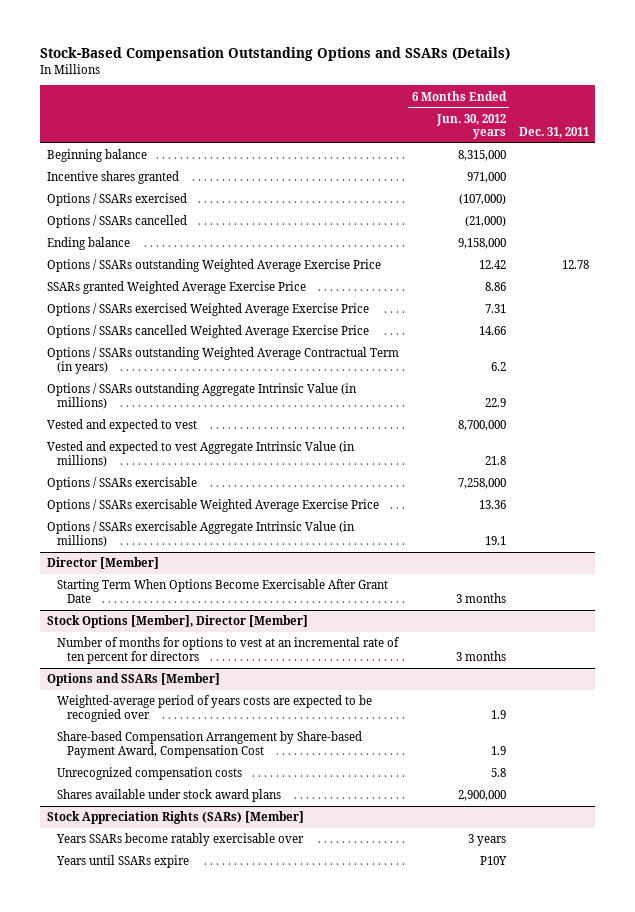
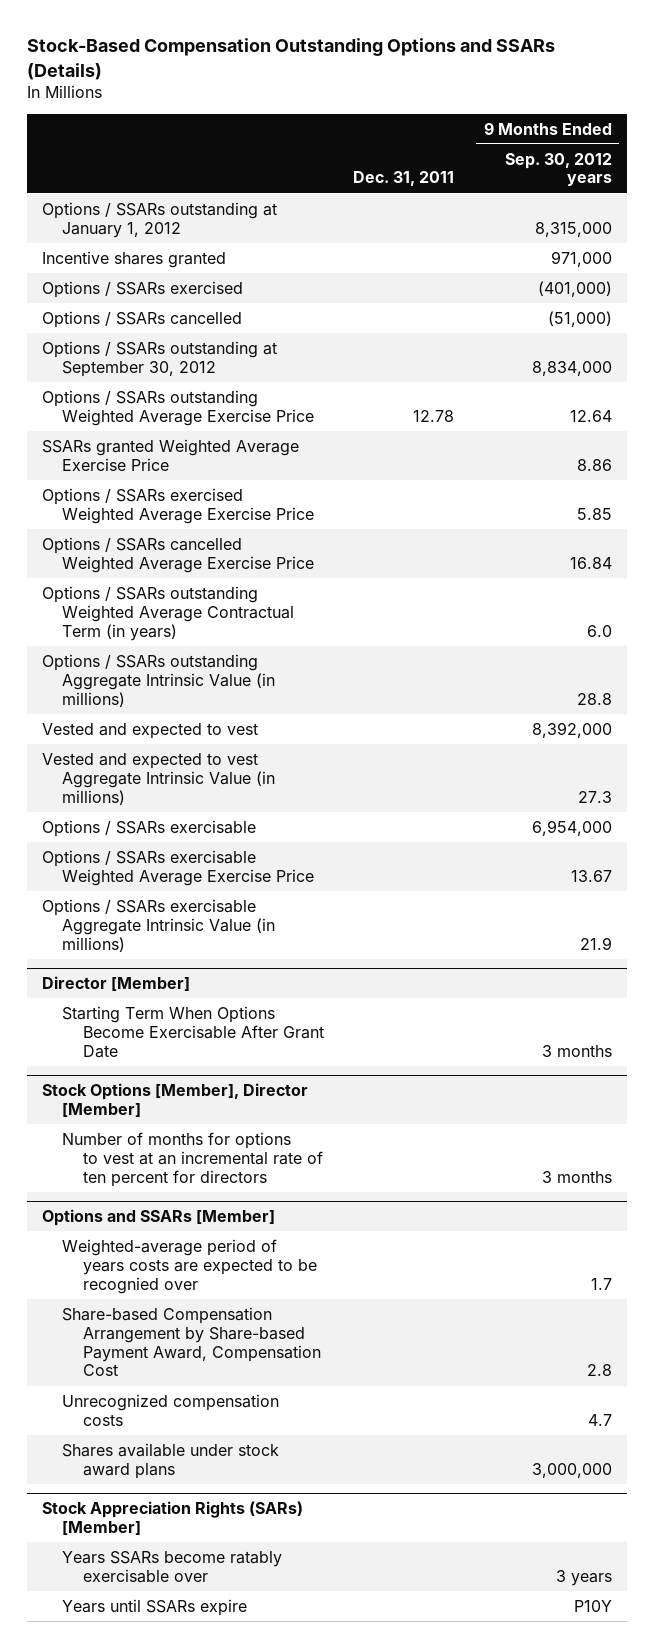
- | 6 Months Ended Jun. 30, 2012 years | Dec. 31, 2011
+ | Dec. 31, 2011 | 9 Months Ended Sep. 30, 2012 years
- Beginning balance | 8,315,000 |
+ Options / SSARs outstanding at January 1, 2012 | | 8,315,000
- Ending balance | 9,158,000 |
+ Options / SSARs outstanding at September 30, 2012 | | 8,834,000

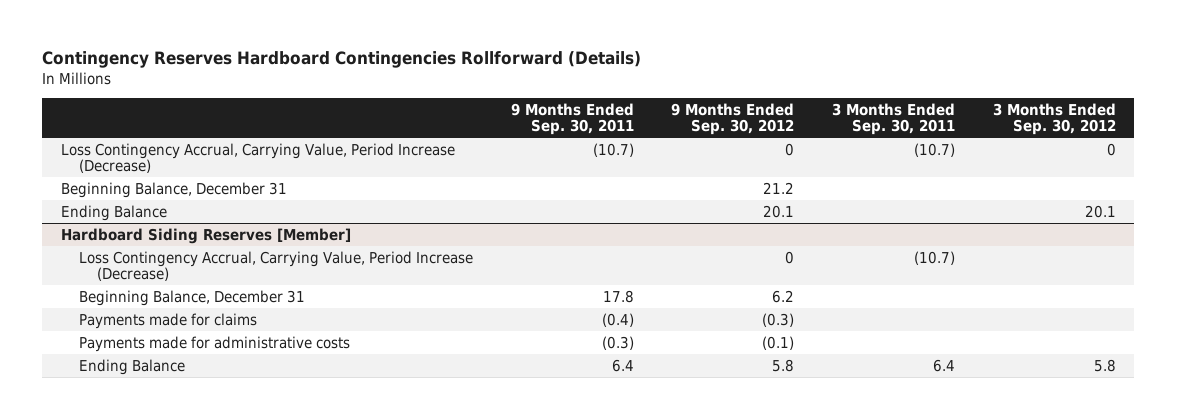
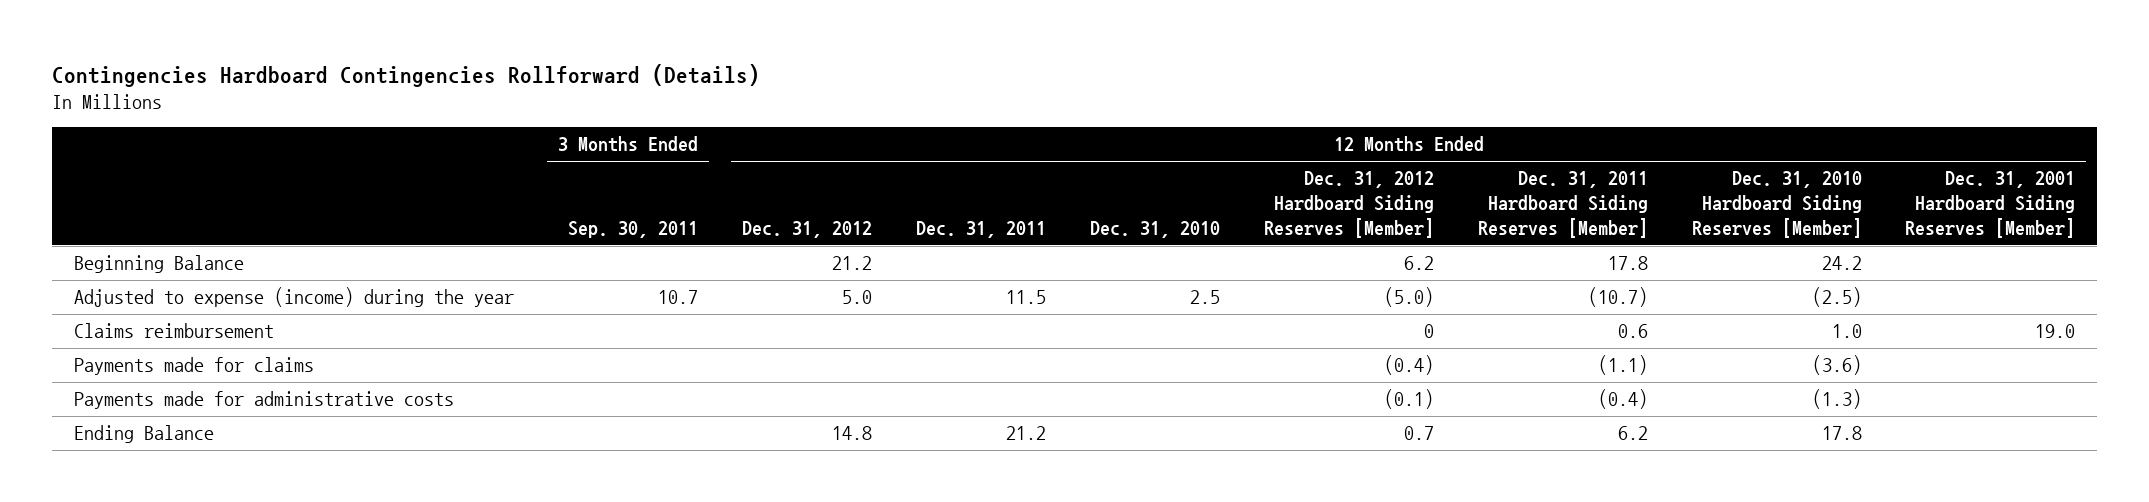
- Contingency Reserves Hardboard Contingencies Rollforward (Details)
+ Contingencies Hardboard Contingencies Rollforward (Details)
- | 9 Months Ended Sep. 30, 2011 | 9 Months Ended Sep. 30, 2012 | 3 Months Ended Sep. 30, 2011 | 3 Months Ended Sep. 30, 2012
+ | 3 Months Ended Sep. 30, 2011 | 12 Months Ended Dec. 31, 2012 | 12 Months Ended Dec. 31, 2011 | 12 Months Ended Dec. 31, 2010 | 12 Months Ended Dec. 31, 2012 Hardboard Siding Reserves [Member] | 12 Months Ended Dec. 31, 2011 Hardboard Siding Reserves [Member] | 12 Months Ended Dec. 31, 2010 Hardboard Siding Reserves [Member] | 12 Months Ended Dec. 31, 2001 Hardboard Siding Reserves [Member]
- Loss Contingency Accrual, Carrying Value, Period Increase (Decrease) | (10.7) | 0 | (10.7) | 0
- Beginning Balance, December 31 | | 21.2 | |
+ Beginning Balance | | 21.2 | | | 6.2 | 17.8 | 24.2 |
+ Adjusted to expense (income) during the year | 10.7 | 5.0 | 11.5 | 2.5 | (5.0) | (10.7) | (2.5) |
+ Claims reimbursement | | | | | 0 | 0.6 | 1.0 | 19.0
+ Payments made for claims | | | | | (0.4) | (1.1) | (3.6) |
+ Payments made for administrative costs | | | | | (0.1) | (0.4) | (1.3) |
- Hardboard Siding Reserves [Member]
- Loss Contingency Accrual, Carrying Value, Period Increase (Decrease) | | 0 | (10.7) |
- Beginning Balance, December 31 | 17.8 | 6.2 | |
- Payments made for claims | (0.4) | (0.3) | |
- Payments made for administrative costs | (0.3) | (0.1) | |
- Ending Balance | 6.4 | 5.8 | 6.4 | 5.8

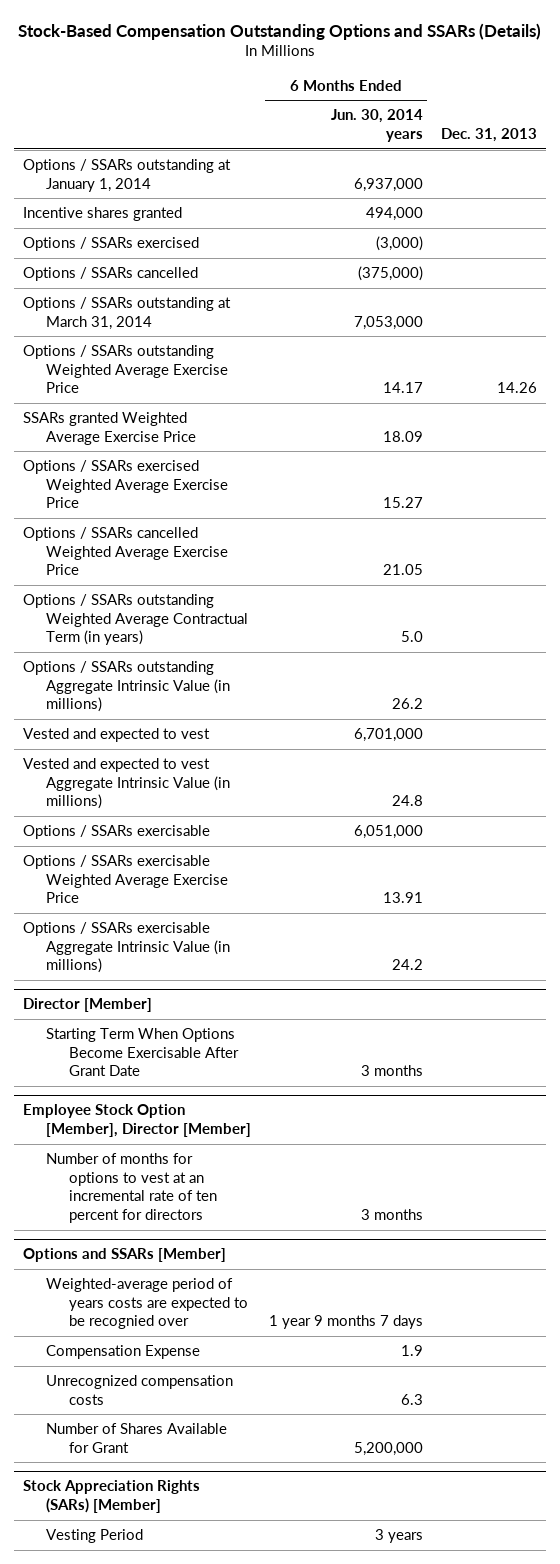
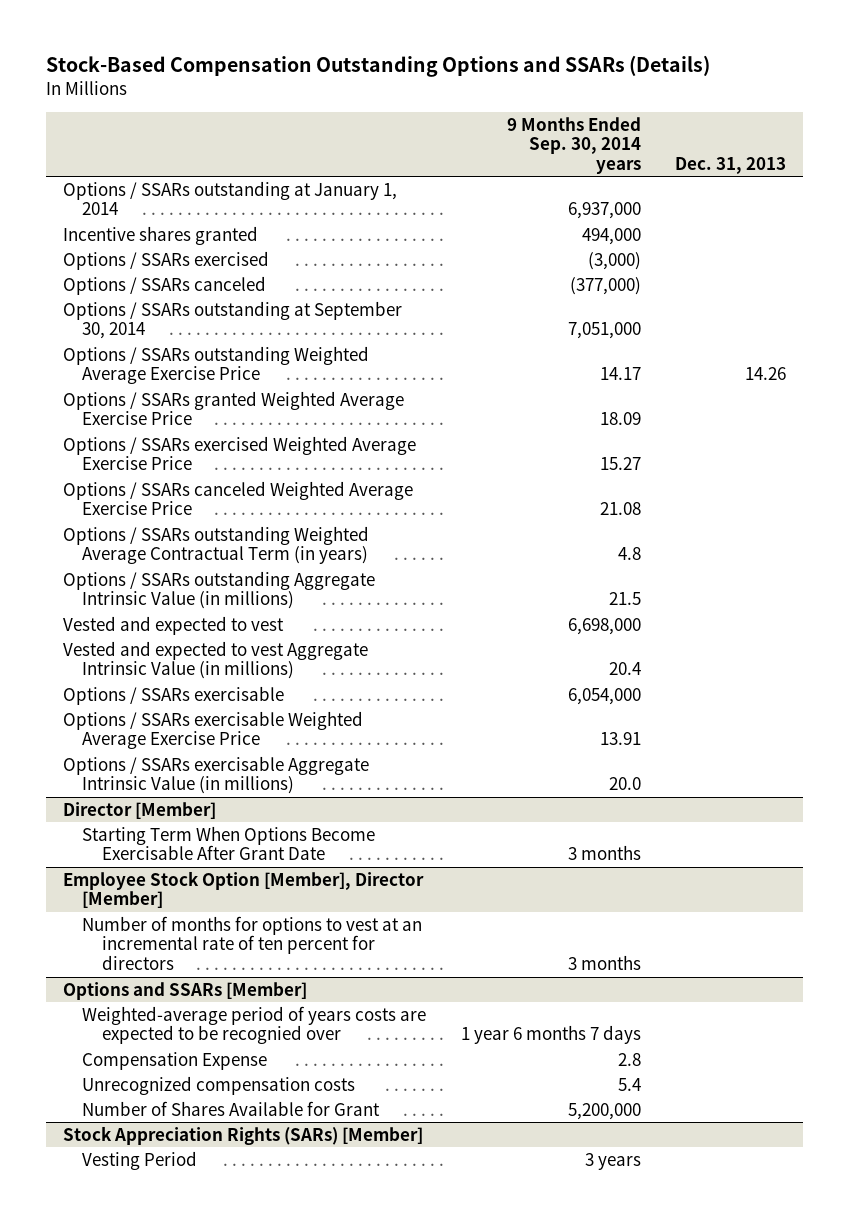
- | 6 Months Ended Jun. 30, 2014 years | Dec. 31, 2013
+ | 9 Months Ended Sep. 30, 2014 years | Dec. 31, 2013
- Options / SSARs cancelled | (375,000) |
- Options / SSARs outstanding at March 31, 2014 | 7,053,000 |
+ Options / SSARs canceled | (377,000) |
+ Options / SSARs outstanding at September 30, 2014 | 7,051,000 |
- SSARs granted Weighted Average Exercise Price | 18.09 |
+ Options / SSARs granted Weighted Average Exercise Price | 18.09 |
- Options / SSARs cancelled Weighted Average Exercise Price | 21.05 |
+ Options / SSARs canceled Weighted Average Exercise Price | 21.08 |

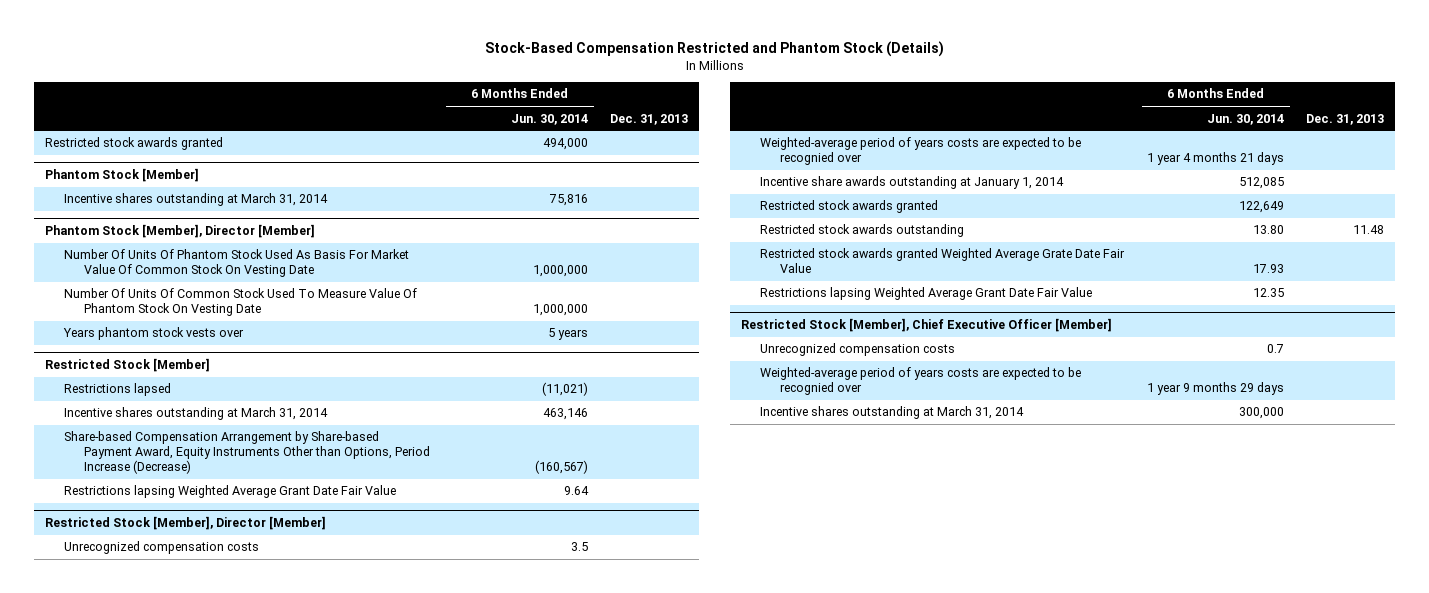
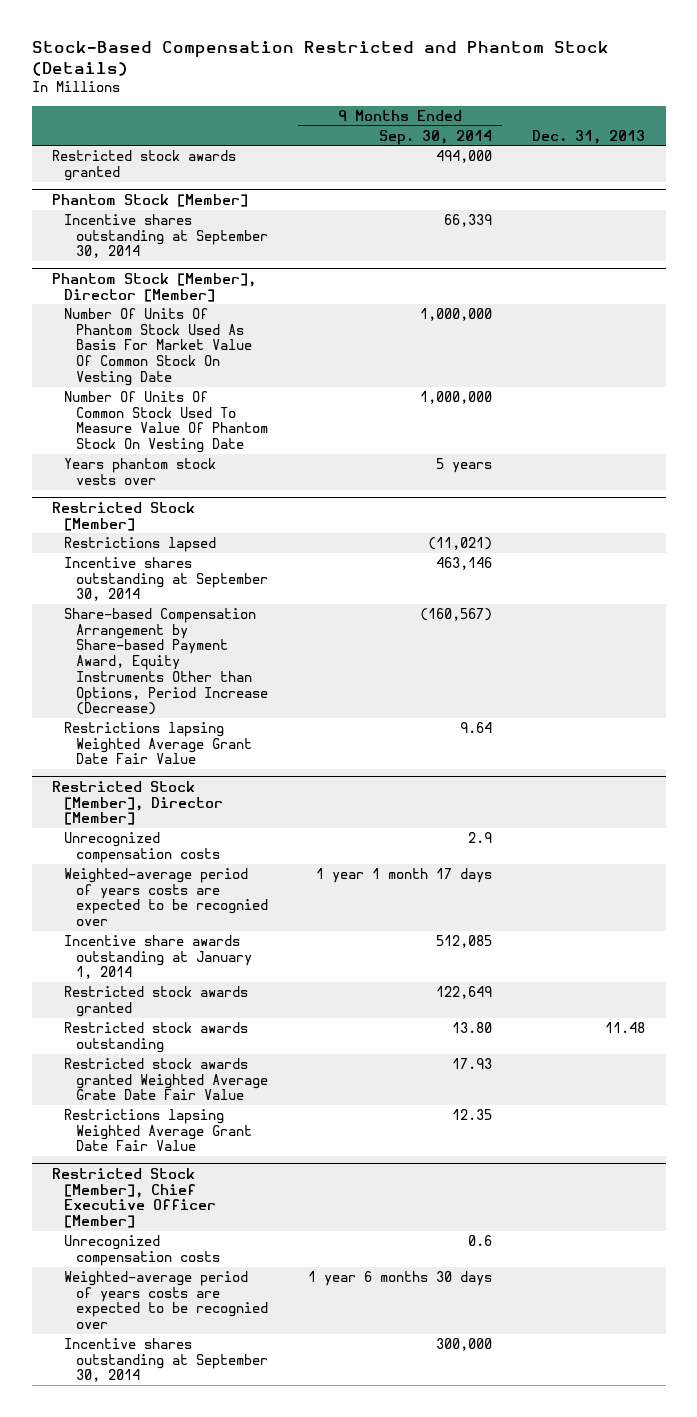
- | 6 Months Ended Jun. 30, 2014 | Dec. 31, 2013
+ | 9 Months Ended Sep. 30, 2014 | Dec. 31, 2013
@ Phantom Stock [Member]
- Incentive shares outstanding at March 31, 2014 | 75,816 |
+ Incentive shares outstanding at September 30, 2014 | 66,339 |
@ Restricted Stock [Member]
- Incentive shares outstanding at March 31, 2014 | 463,146 |
+ Incentive shares outstanding at September 30, 2014 | 463,146 |
@ Restricted Stock [Member], Chief Executive Officer [Member]
- Incentive shares outstanding at March 31, 2014 | 300,000 |
+ Incentive shares outstanding at September 30, 2014 | 300,000 |

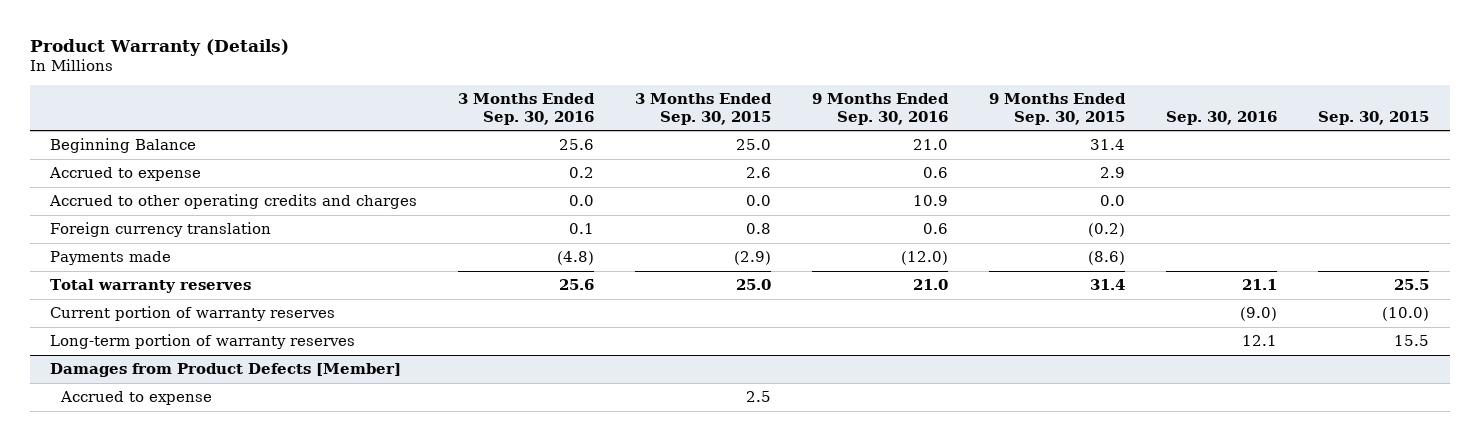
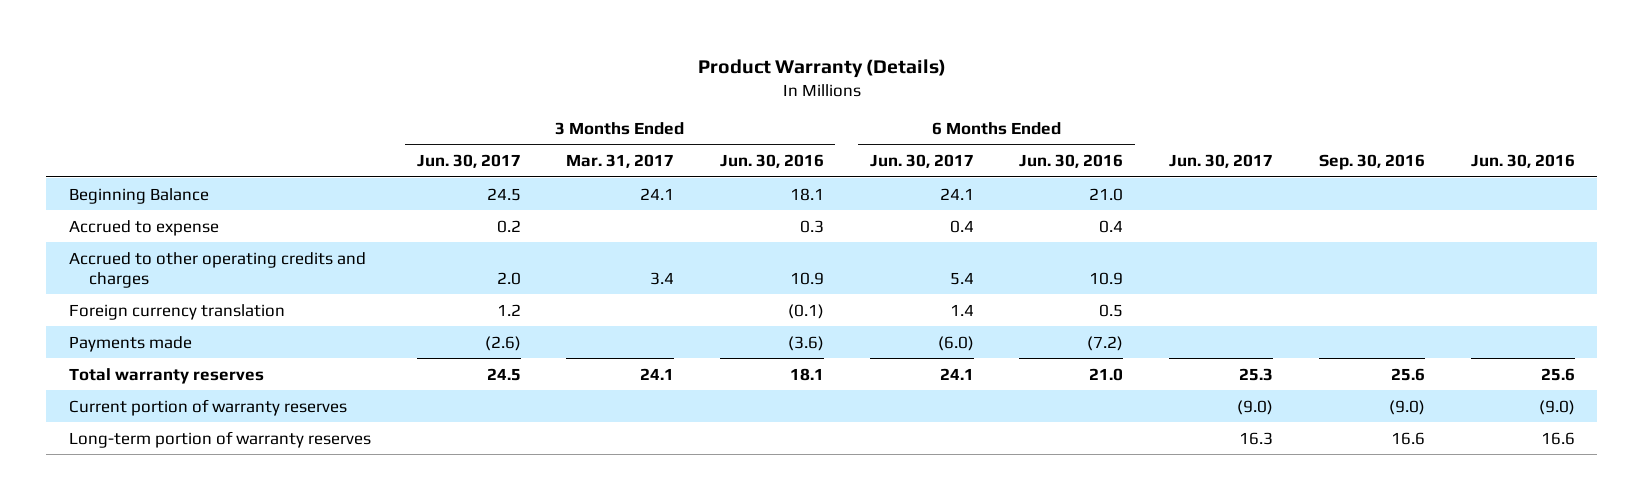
- | 3 Months Ended Sep. 30, 2016 | 3 Months Ended Sep. 30, 2015 | 9 Months Ended Sep. 30, 2016 | 9 Months Ended Sep. 30, 2015 | Sep. 30, 2016 | Sep. 30, 2015
+ | 3 Months Ended Jun. 30, 2017 | 3 Months Ended Mar. 31, 2017 | 3 Months Ended Jun. 30, 2016 | 6 Months Ended Jun. 30, 2017 | 6 Months Ended Jun. 30, 2016 | Jun. 30, 2017 | Sep. 30, 2016 | Jun. 30, 2016
- Total warranty reserves | 25.6 | 25.0 | 21.0 | 31.4 | 21.1 | 25.5
+ Total warranty reserves | 24.5 | 24.1 | 18.1 | 24.1 | 21.0 | 25.3 | 25.6 | 25.6
- Long-term portion of warranty reserves | | | | | 12.1 | 15.5
- Damages from Product Defects [Member]
- Accrued to expense | | 2.5 | | | |
+ Long-term portion of warranty reserves | | | | | | 16.3 | 16.6 | 16.6

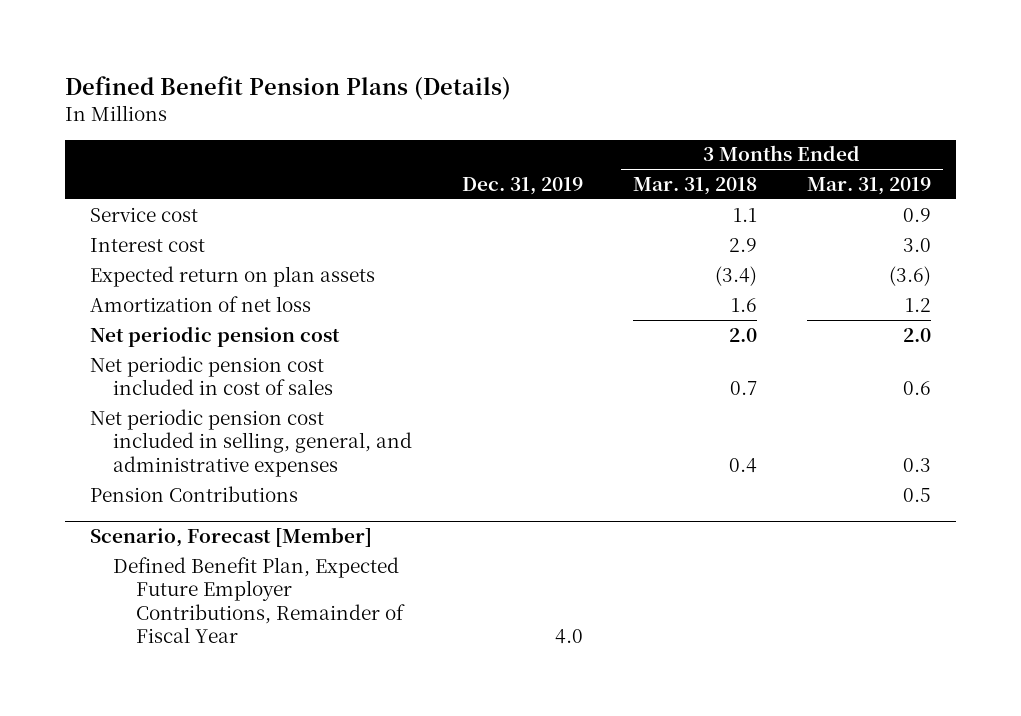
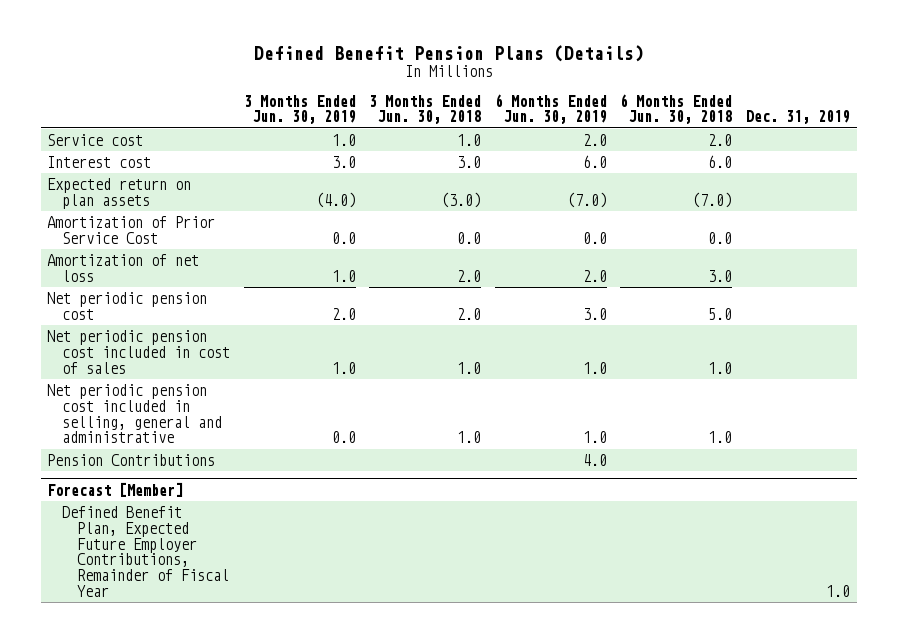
- | Dec. 31, 2019 | 3 Months Ended Mar. 31, 2018 | 3 Months Ended Mar. 31, 2019
+ | 3 Months Ended Jun. 30, 2019 | 3 Months Ended Jun. 30, 2018 | 6 Months Ended Jun. 30, 2019 | 6 Months Ended Jun. 30, 2018 | Dec. 31, 2019
+ Amortization of Prior Service Cost | 0.0 | 0.0 | 0.0 | 0.0 |
- Net periodic pension cost included in selling, general, and administrative expenses | | 0.4 | 0.3
+ Net periodic pension cost included in selling, general and administrative | 0.0 | 1.0 | 1.0 | 1.0 |
- Scenario, Forecast [Member]
- Defined Benefit Plan, Expected Future Employer Contributions, Remainder of Fiscal Year | 4.0 | |
+ Forecast [Member]
+ Defined Benefit Plan, Expected Future Employer Contributions, Remainder of Fiscal Year | | | | | 1.0

